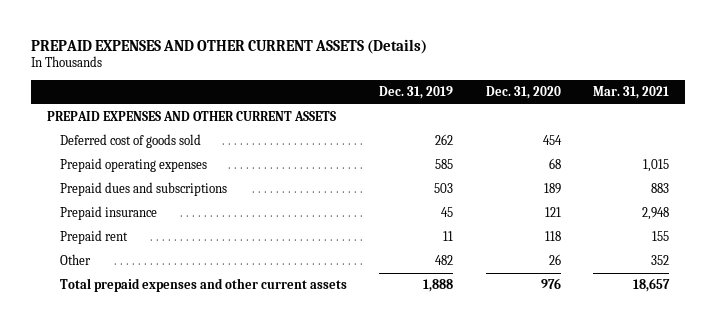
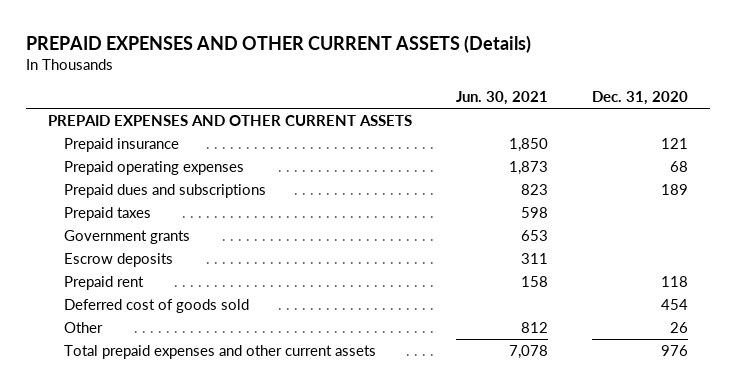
- | Dec. 31, 2019 | Dec. 31, 2020 | Mar. 31, 2021
+ | Jun. 30, 2021 | Dec. 31, 2020
moved up: Prepaid insurance | 1,850 | 121
+ Prepaid taxes | 598 |
+ Government grants | 653 |
+ Escrow deposits | 311 |
moved down: Deferred cost of goods sold | | 454

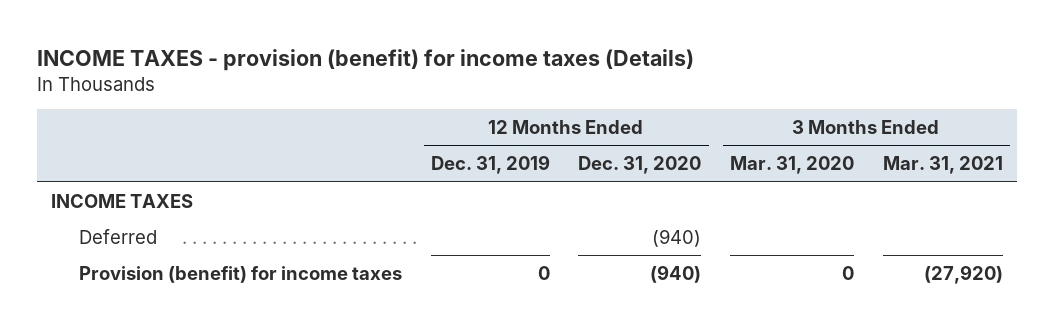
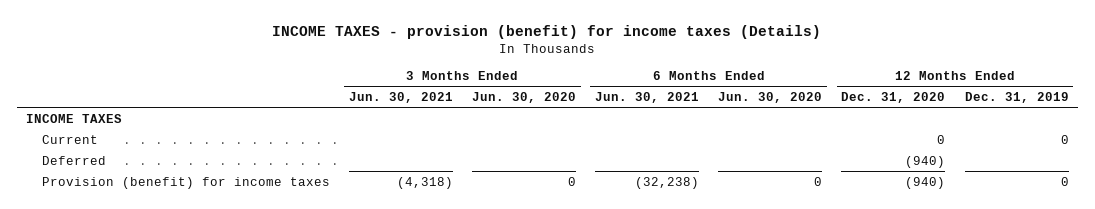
- | 12 Months Ended Dec. 31, 2019 | 12 Months Ended Dec. 31, 2020 | 3 Months Ended Mar. 31, 2020 | 3 Months Ended Mar. 31, 2021
+ | 3 Months Ended Jun. 30, 2021 | 3 Months Ended Jun. 30, 2020 | 6 Months Ended Jun. 30, 2021 | 6 Months Ended Jun. 30, 2020 | 12 Months Ended Dec. 31, 2020 | 12 Months Ended Dec. 31, 2019
+ Current | | | | | 0 | 0

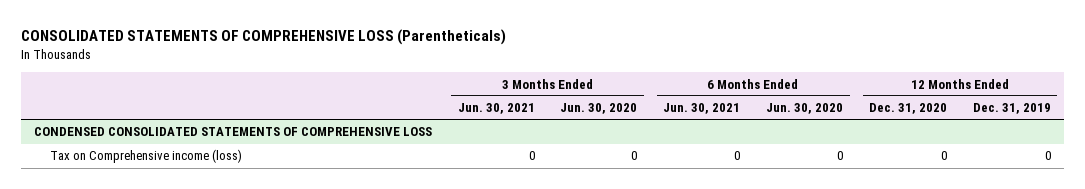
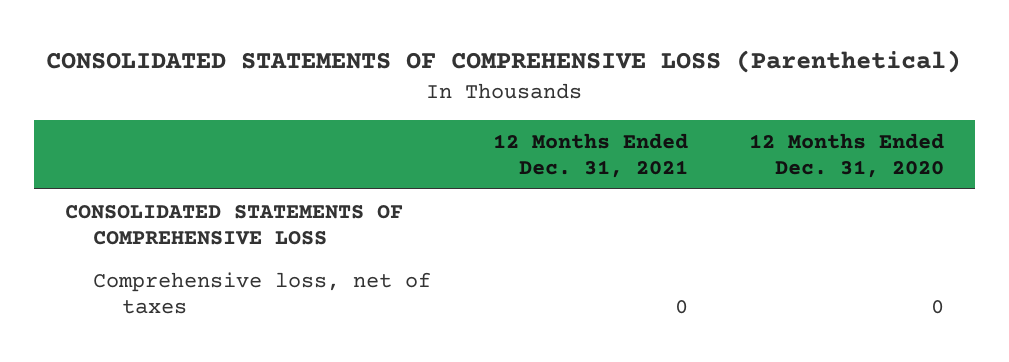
- CONSOLIDATED STATEMENTS OF COMPREHENSIVE LOSS (Parentheticals)
+ CONSOLIDATED STATEMENTS OF COMPREHENSIVE LOSS (Parenthetical)
- | 3 Months Ended Jun. 30, 2021 | 3 Months Ended Jun. 30, 2020 | 6 Months Ended Jun. 30, 2021 | 6 Months Ended Jun. 30, 2020 | 12 Months Ended Dec. 31, 2020 | 12 Months Ended Dec. 31, 2019
+ | 12 Months Ended Dec. 31, 2021 | 12 Months Ended Dec. 31, 2020
- CONDENSED CONSOLIDATED STATEMENTS OF COMPREHENSIVE LOSS
- Tax on Comprehensive income (loss) | 0 | 0 | 0 | 0 | 0 | 0
+ CONSOLIDATED STATEMENTS OF COMPREHENSIVE LOSS
+ Comprehensive loss, net of taxes | 0 | 0

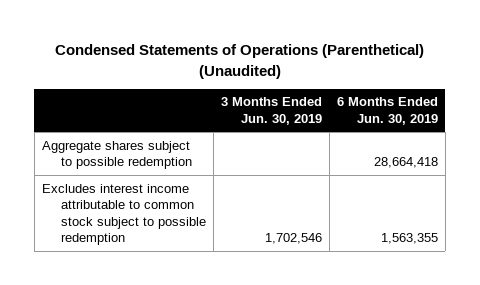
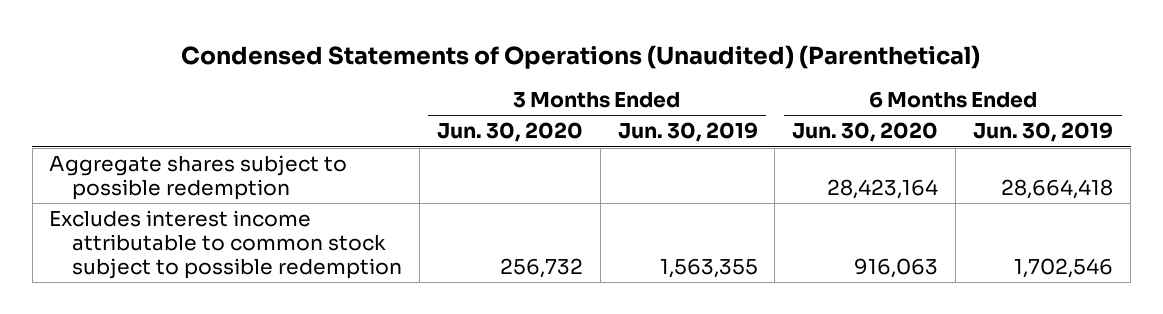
- Condensed Statements of Operations (Parenthetical) (Unaudited)
+ Condensed Statements of Operations (Unaudited) (Parenthetical)
- | 3 Months Ended Jun. 30, 2019 | 6 Months Ended Jun. 30, 2019
+ | 3 Months Ended Jun. 30, 2020 | 3 Months Ended Jun. 30, 2019 | 6 Months Ended Jun. 30, 2020 | 6 Months Ended Jun. 30, 2019
- Excludes interest income attributable to common stock subject to possible redemption | 1,702,546 | 1,563,355
+ Excludes interest income attributable to common stock subject to possible redemption | 256,732 | 1,563,355 | 916,063 | 1,702,546

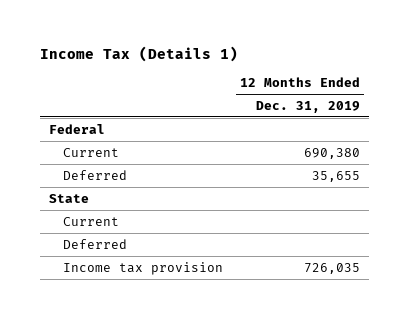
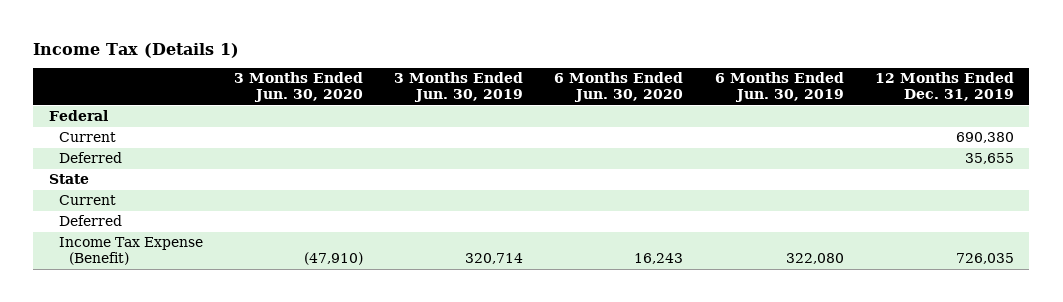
- | 12 Months Ended Dec. 31, 2019
+ | 3 Months Ended Jun. 30, 2020 | 3 Months Ended Jun. 30, 2019 | 6 Months Ended Jun. 30, 2020 | 6 Months Ended Jun. 30, 2019 | 12 Months Ended Dec. 31, 2019
- Income tax provision | 726,035
+ Income Tax Expense (Benefit) | (47,910) | 320,714 | 16,243 | 322,080 | 726,035

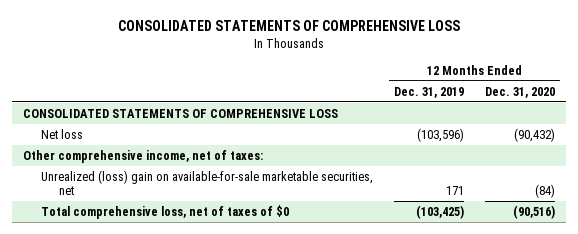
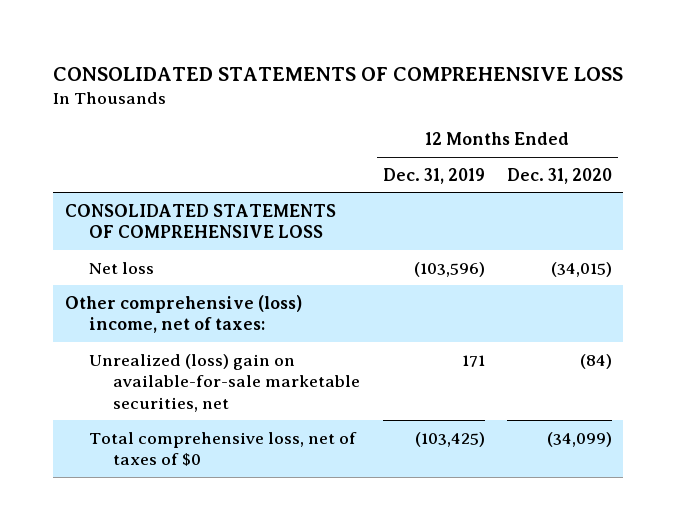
- Net loss | (103,596) | (90,432)
- Other comprehensive income, net of taxes:
+ Net loss | (103,596) | (34,015)
+ Other comprehensive (loss) income, net of taxes:
- Total comprehensive loss, net of taxes of $0 | (103,425) | (90,516)
+ Total comprehensive loss, net of taxes of $0 | (103,425) | (34,099)

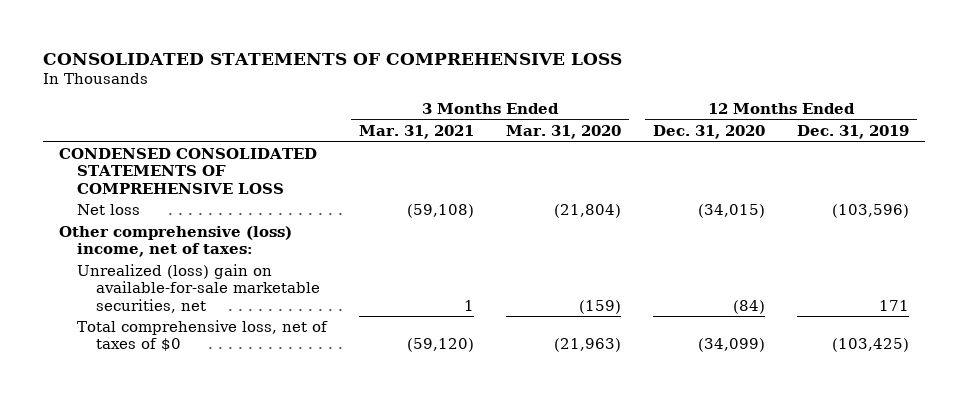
- | 12 Months Ended Dec. 31, 2019 | 12 Months Ended Dec. 31, 2020
+ | 3 Months Ended Mar. 31, 2021 | 3 Months Ended Mar. 31, 2020 | 12 Months Ended Dec. 31, 2020 | 12 Months Ended Dec. 31, 2019
- CONSOLIDATED STATEMENTS OF COMPREHENSIVE LOSS
+ CONDENSED CONSOLIDATED STATEMENTS OF COMPREHENSIVE LOSS

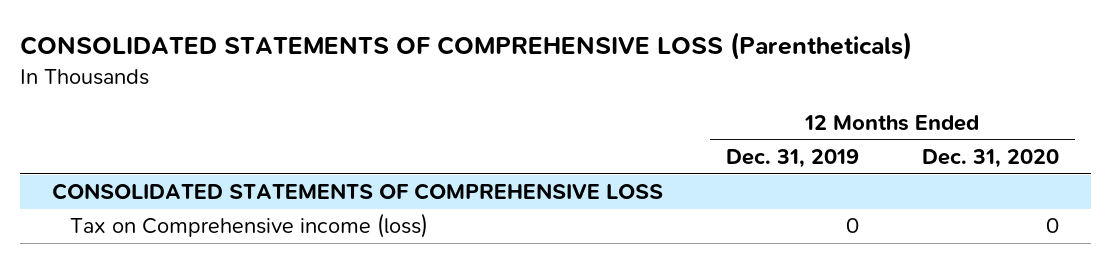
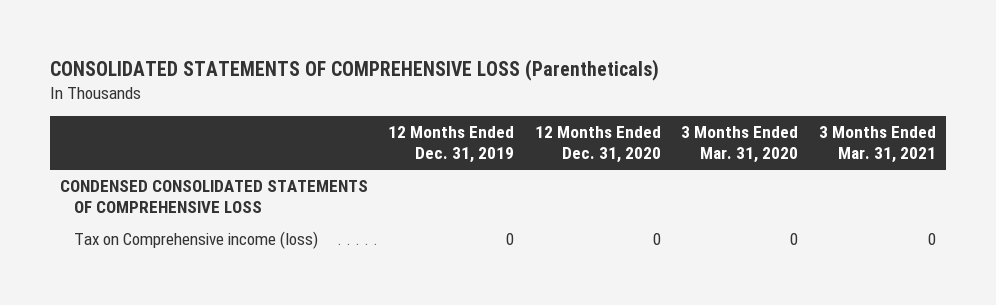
- | 12 Months Ended Dec. 31, 2019 | 12 Months Ended Dec. 31, 2020
+ | 12 Months Ended Dec. 31, 2019 | 12 Months Ended Dec. 31, 2020 | 3 Months Ended Mar. 31, 2020 | 3 Months Ended Mar. 31, 2021
- CONSOLIDATED STATEMENTS OF COMPREHENSIVE LOSS
+ CONDENSED CONSOLIDATED STATEMENTS OF COMPREHENSIVE LOSS

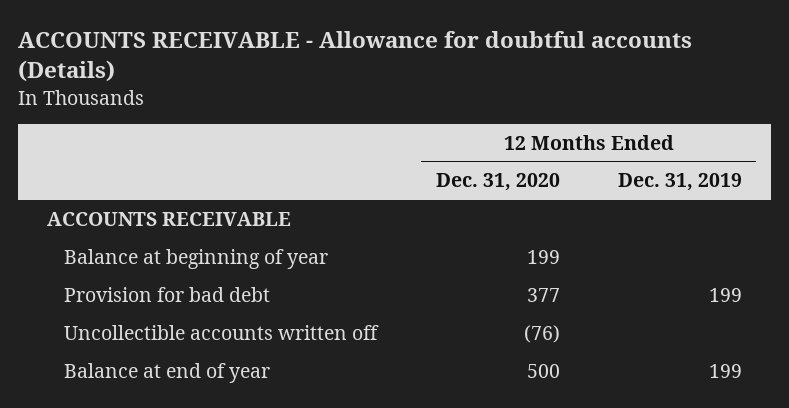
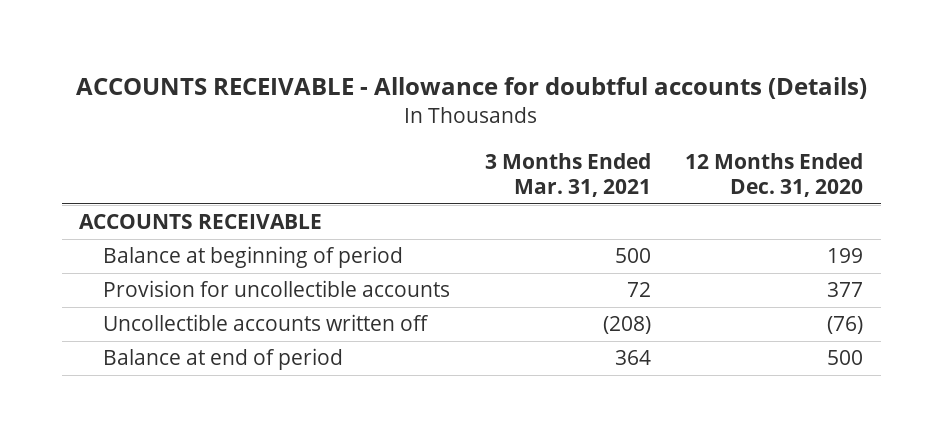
- | 12 Months Ended Dec. 31, 2020 | 12 Months Ended Dec. 31, 2019
+ | 3 Months Ended Mar. 31, 2021 | 12 Months Ended Dec. 31, 2020
- Balance at beginning of year | 199 |
- Provision for bad debt | 377 | 199
+ Balance at beginning of period | 500 | 199
+ Provision for uncollectible accounts | 72 | 377
- Balance at end of year | 500 | 199
+ Balance at end of period | 364 | 500

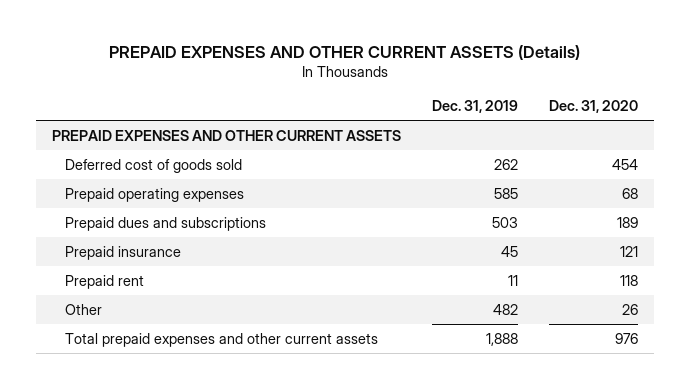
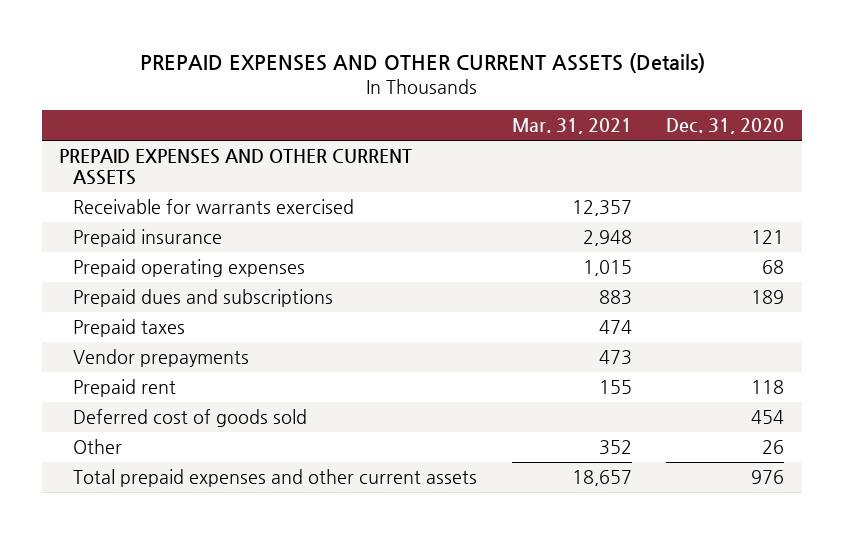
- | Dec. 31, 2019 | Dec. 31, 2020
+ | Mar. 31, 2021 | Dec. 31, 2020
+ Receivable for warrants exercised | 12,357 |
moved up: Prepaid insurance | 2,948 | 121
+ Prepaid taxes | 474 |
+ Vendor prepayments | 473 |
moved down: Deferred cost of goods sold | | 454

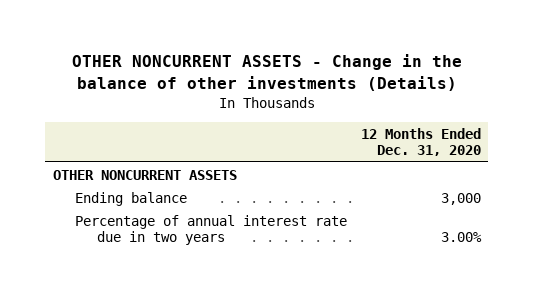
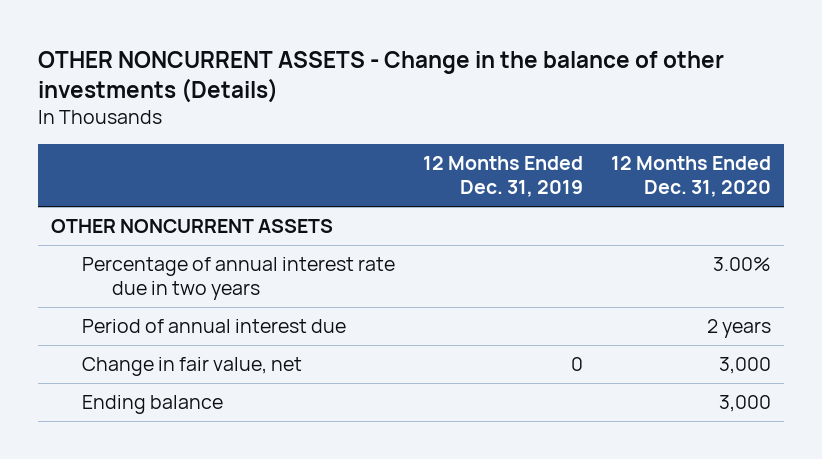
- | 12 Months Ended Dec. 31, 2020
+ | 12 Months Ended Dec. 31, 2019 | 12 Months Ended Dec. 31, 2020
+ Period of annual interest due | | 2 years
+ Change in fair value, net | 0 | 3,000
moved down: Ending balance | | 3,000

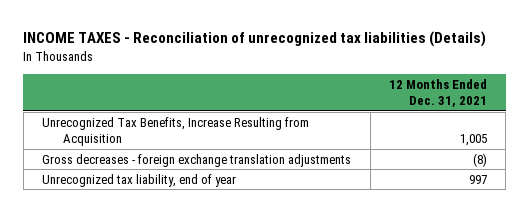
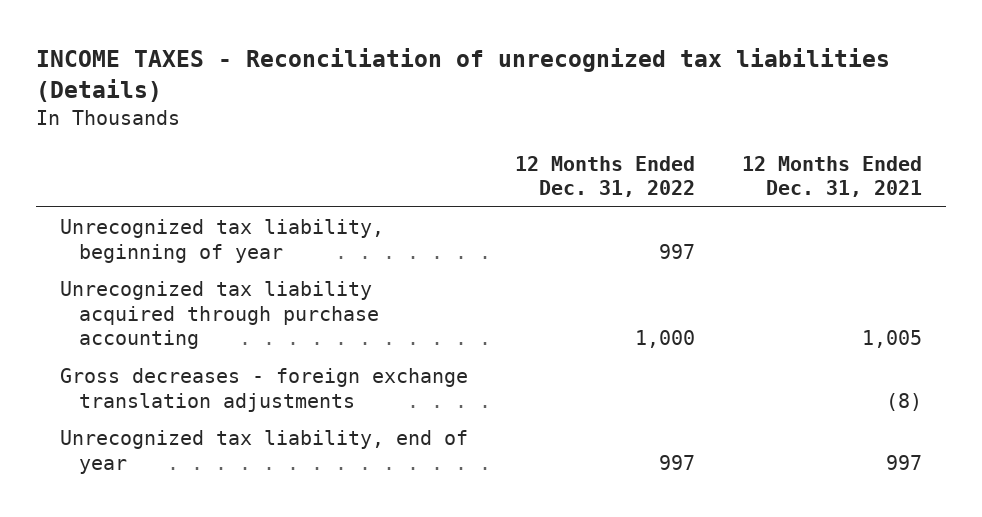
- | 12 Months Ended Dec. 31, 2021
+ | 12 Months Ended Dec. 31, 2022 | 12 Months Ended Dec. 31, 2021
- Unrecognized Tax Benefits, Increase Resulting from Acquisition | 1,005
+ Unrecognized tax liability, beginning of year | 997 |
+ Unrecognized tax liability acquired through purchase accounting | 1,000 | 1,005

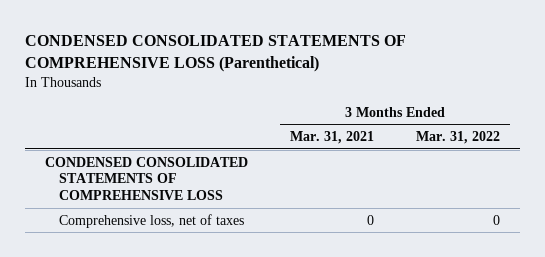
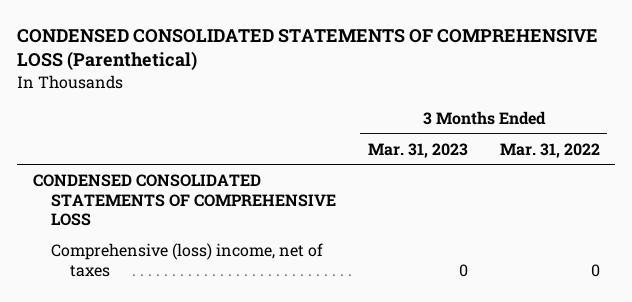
- | 3 Months Ended Mar. 31, 2021 | 3 Months Ended Mar. 31, 2022
+ | 3 Months Ended Mar. 31, 2023 | 3 Months Ended Mar. 31, 2022
- Comprehensive loss, net of taxes | 0 | 0
+ Comprehensive (loss) income, net of taxes | 0 | 0

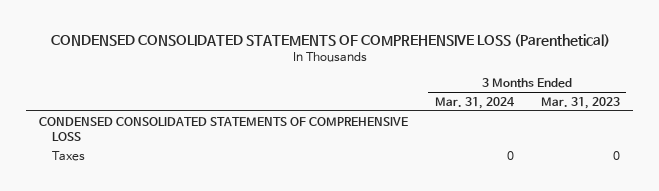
- | 3 Months Ended Mar. 31, 2023 | 3 Months Ended Mar. 31, 2022
+ | 3 Months Ended Mar. 31, 2024 | 3 Months Ended Mar. 31, 2023
- Comprehensive (loss) income, net of taxes | 0 | 0
+ Taxes | 0 | 0

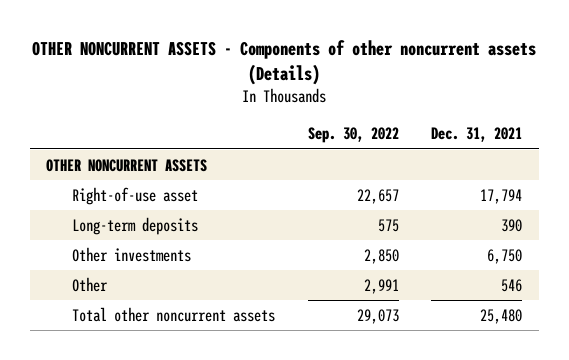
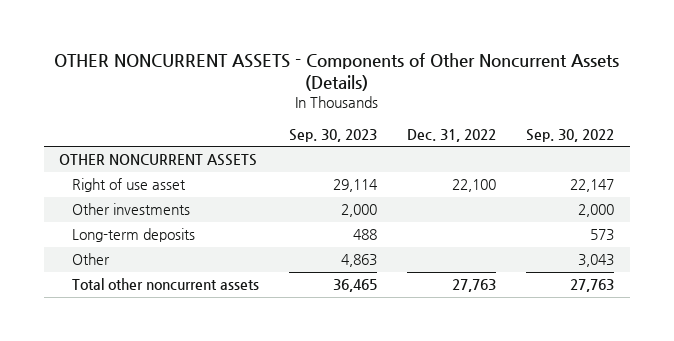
- OTHER NONCURRENT ASSETS - Components of other noncurrent assets (Details)
+ OTHER NONCURRENT ASSETS - Components of Other Noncurrent Assets (Details)
- | Sep. 30, 2022 | Dec. 31, 2021
+ | Sep. 30, 2023 | Dec. 31, 2022 | Sep. 30, 2022
- Right-of-use asset | 22,657 | 17,794
- Long-term deposits | 575 | 390
- Other investments | 2,850 | 6,750
- Other | 2,991 | 546
- Total other noncurrent assets | 29,073 | 25,480
+ Right of use asset | 29,114 | 22,100 | 22,147
+ Other investments | 2,000 | | 2,000
+ Long-term deposits | 488 | | 573
+ Other | 4,863 | | 3,043
+ Total other noncurrent assets | 36,465 | 27,763 | 27,763

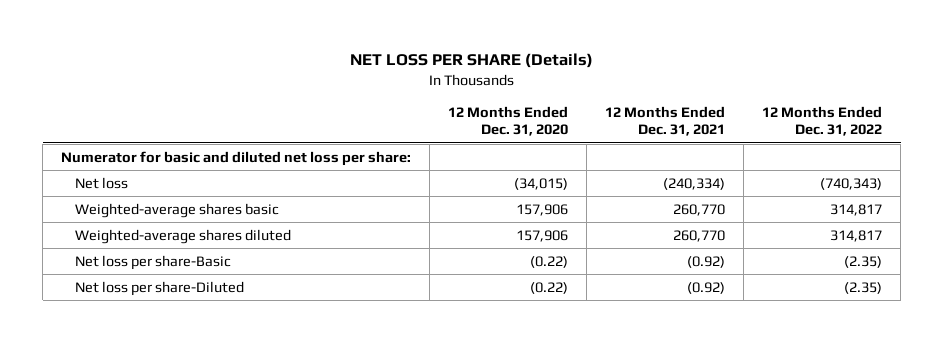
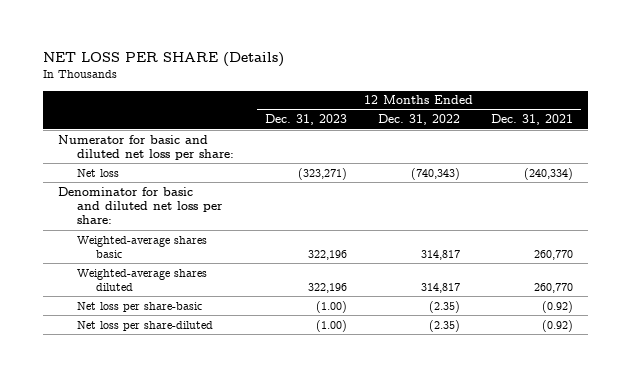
- | 12 Months Ended Dec. 31, 2020 | 12 Months Ended Dec. 31, 2021 | 12 Months Ended Dec. 31, 2022
+ | 12 Months Ended Dec. 31, 2023 | 12 Months Ended Dec. 31, 2022 | 12 Months Ended Dec. 31, 2021
+ Denominator for basic and diluted net loss per share:
- Net loss per share-Basic | (0.22) | (0.92) | (2.35)
- Net loss per share-Diluted | (0.22) | (0.92) | (2.35)
+ Net loss per share-basic | (1.00) | (2.35) | (0.92)
+ Net loss per share-diluted | (1.00) | (2.35) | (0.92)

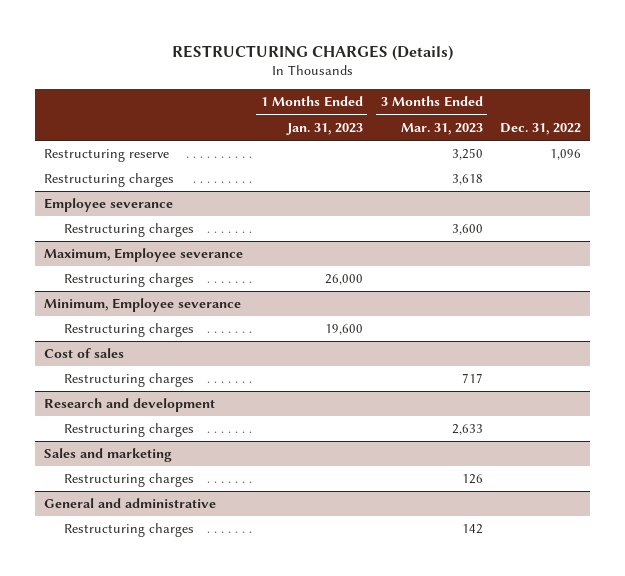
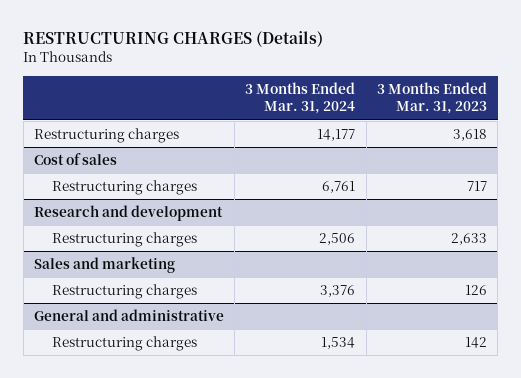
- | 1 Months Ended Jan. 31, 2023 | 3 Months Ended Mar. 31, 2023 | Dec. 31, 2022
+ | 3 Months Ended Mar. 31, 2024 | 3 Months Ended Mar. 31, 2023
- Restructuring reserve | | 3,250 | 1,096
- Employee severance
- Restructuring charges | | 3,600 |
- Maximum, Employee severance
- Restructuring charges | 26,000 | |
- Minimum, Employee severance
- Restructuring charges | 19,600 | |

